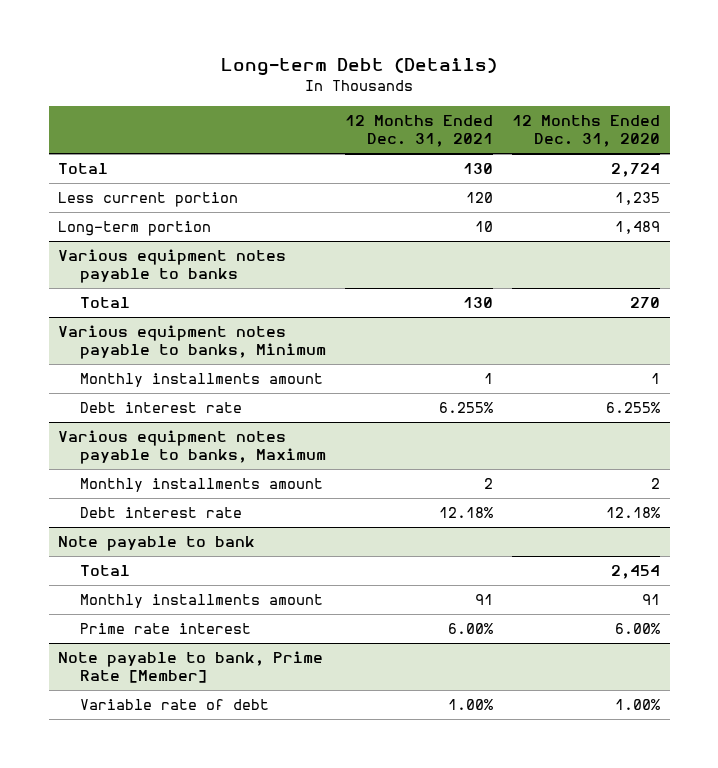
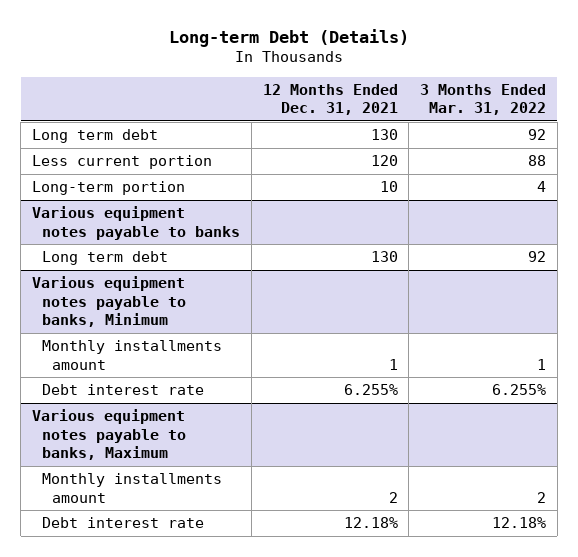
- | 12 Months Ended Dec. 31, 2021 | 12 Months Ended Dec. 31, 2020
+ | 12 Months Ended Dec. 31, 2021 | 3 Months Ended Mar. 31, 2022
- Total | 130 | 2,724
+ Long term debt | 130 | 92
@ Various equipment notes payable to banks
- Total | 130 | 270
+ Long term debt | 130 | 92
- Note payable to bank
- Total | | 2,454
- Monthly installments amount | 91 | 91
- Prime rate interest | 6.00% | 6.00%
- Note payable to bank, Prime Rate [Member]
- Variable rate of debt | 1.00% | 1.00%

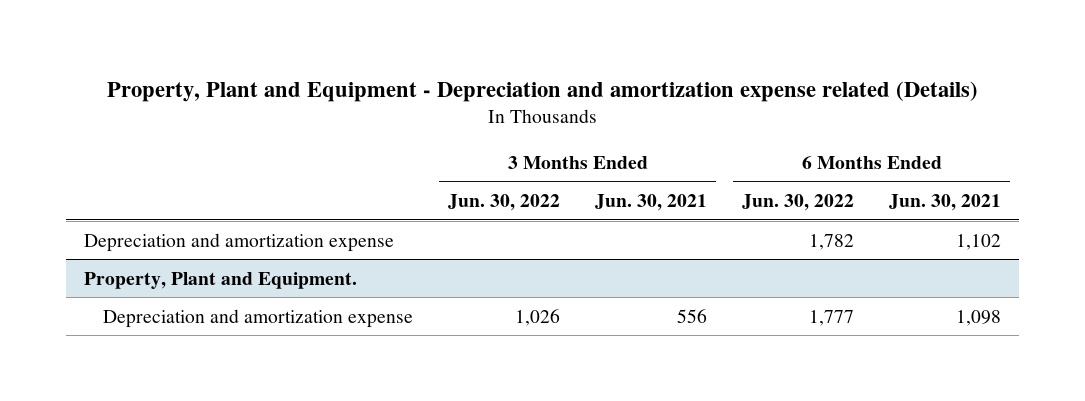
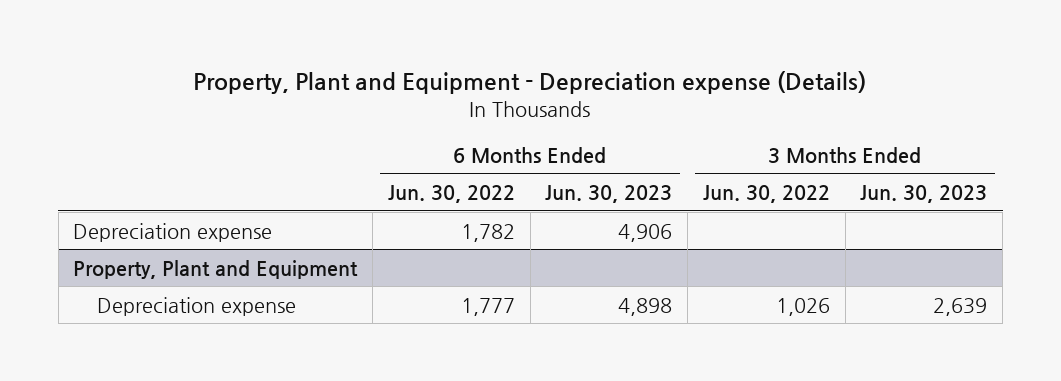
- Property, Plant and Equipment - Depreciation and amortization expense related (Details)
+ Property, Plant and Equipment - Depreciation expense (Details)
- | 3 Months Ended Jun. 30, 2022 | 3 Months Ended Jun. 30, 2021 | 6 Months Ended Jun. 30, 2022 | 6 Months Ended Jun. 30, 2021
+ | 6 Months Ended Jun. 30, 2022 | 6 Months Ended Jun. 30, 2023 | 3 Months Ended Jun. 30, 2022 | 3 Months Ended Jun. 30, 2023
- Depreciation and amortization expense | | | 1,782 | 1,102
- Property, Plant and Equipment.
- Depreciation and amortization expense | 1,026 | 556 | 1,777 | 1,098
+ Depreciation expense | 1,782 | 4,906 | |
+ Property, Plant and Equipment
+ Depreciation expense | 1,777 | 4,898 | 1,026 | 2,639

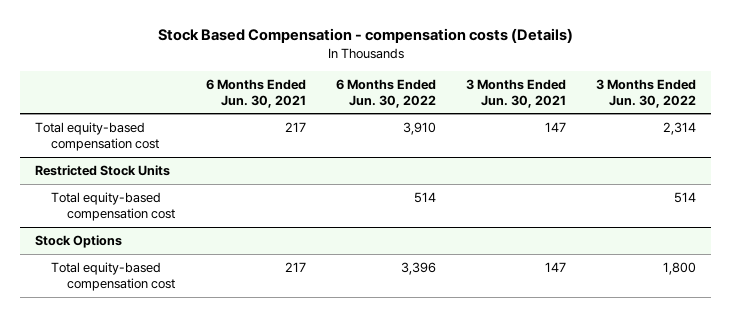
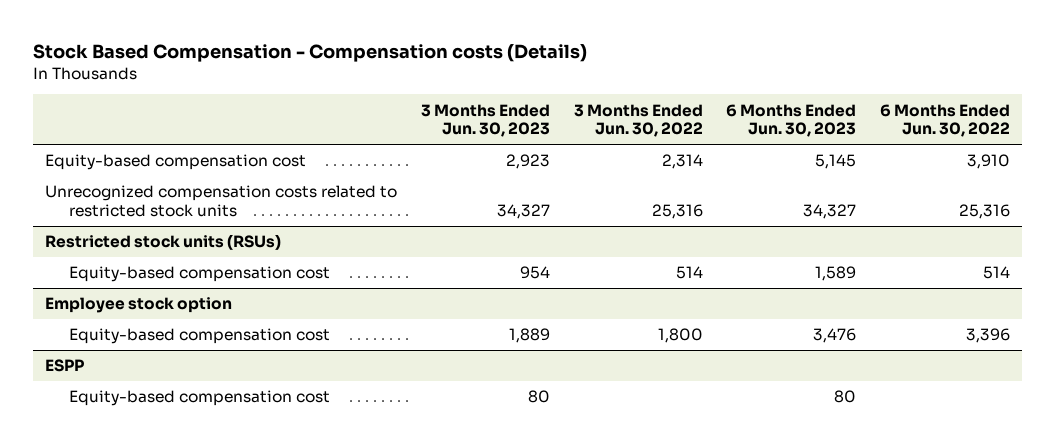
- Stock Based Compensation - compensation costs (Details)
+ Stock Based Compensation - Compensation costs (Details)
- | 6 Months Ended Jun. 30, 2021 | 6 Months Ended Jun. 30, 2022 | 3 Months Ended Jun. 30, 2021 | 3 Months Ended Jun. 30, 2022
+ | 3 Months Ended Jun. 30, 2023 | 3 Months Ended Jun. 30, 2022 | 6 Months Ended Jun. 30, 2023 | 6 Months Ended Jun. 30, 2022
- Total equity-based compensation cost | 217 | 3,910 | 147 | 2,314
- Restricted Stock Units
- Total equity-based compensation cost | | 514 | | 514
- Stock Options
- Total equity-based compensation cost | 217 | 3,396 | 147 | 1,800
+ Equity-based compensation cost | 2,923 | 2,314 | 5,145 | 3,910
+ Unrecognized compensation costs related to restricted stock units | 34,327 | 25,316 | 34,327 | 25,316
+ Restricted stock units (RSUs)
+ Equity-based compensation cost | 954 | 514 | 1,589 | 514
+ Employee stock option
+ Equity-based compensation cost | 1,889 | 1,800 | 3,476 | 3,396
+ ESPP
+ Equity-based compensation cost | 80 | | 80 |

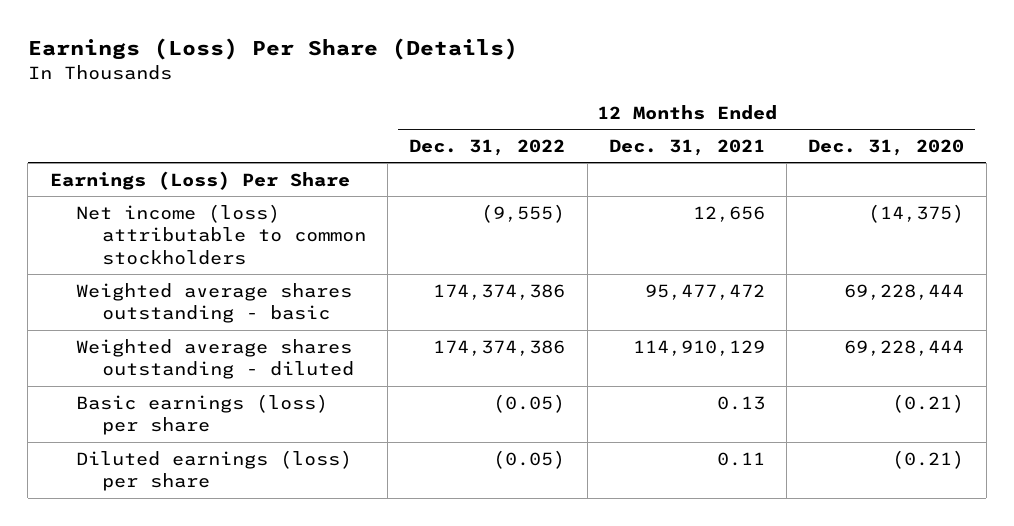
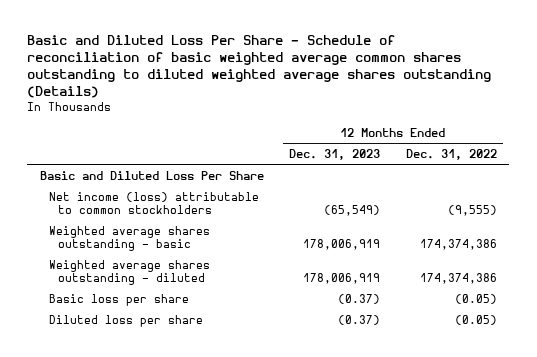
- Earnings (Loss) Per Share (Details)
+ Basic and Diluted Loss Per Share - Schedule of reconciliation of basic weighted average common shares outstanding to diluted weighted average shares outstanding (Details)
- | 12 Months Ended Dec. 31, 2022 | 12 Months Ended Dec. 31, 2021 | 12 Months Ended Dec. 31, 2020
+ | 12 Months Ended Dec. 31, 2023 | 12 Months Ended Dec. 31, 2022
- Earnings (Loss) Per Share
+ Basic and Diluted Loss Per Share
- Basic earnings (loss) per share | (0.05) | 0.13 | (0.21)
- Diluted earnings (loss) per share | (0.05) | 0.11 | (0.21)
+ Basic loss per share | (0.37) | (0.05)
+ Diluted loss per share | (0.37) | (0.05)

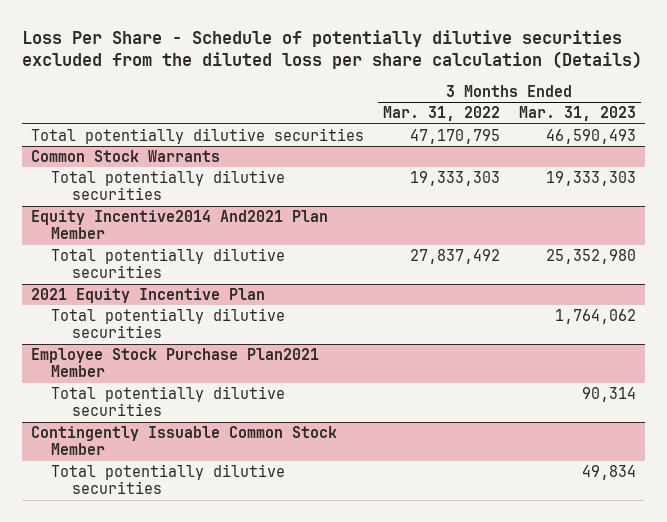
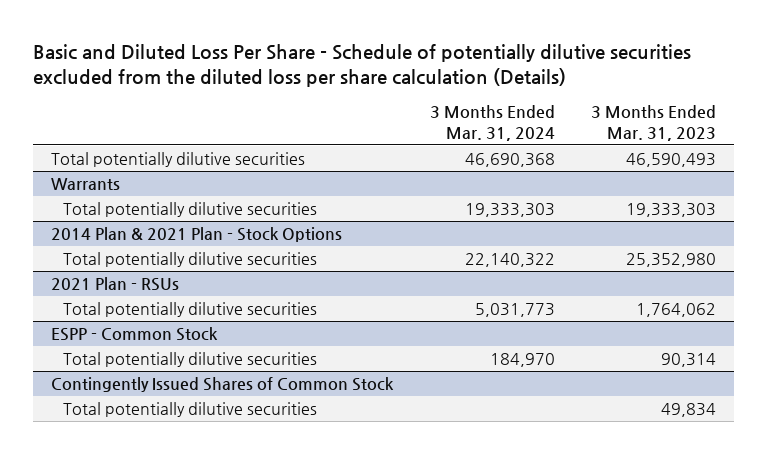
- Loss Per Share - Schedule of potentially dilutive securities excluded from the diluted loss per share calculation (Details)
+ Basic and Diluted Loss Per Share - Schedule of potentially dilutive securities excluded from the diluted loss per share calculation (Details)
- | 3 Months Ended Mar. 31, 2022 | 3 Months Ended Mar. 31, 2023
+ | 3 Months Ended Mar. 31, 2024 | 3 Months Ended Mar. 31, 2023
- Common Stock Warrants
+ Warrants
- Equity Incentive2014 And2021 Plan Member
+ 2014 Plan & 2021 Plan - Stock Options
- 2021 Equity Incentive Plan
+ 2021 Plan - RSUs
- Employee Stock Purchase Plan2021 Member
+ ESPP - Common Stock
- Contingently Issuable Common Stock Member
+ Contingently Issued Shares of Common Stock

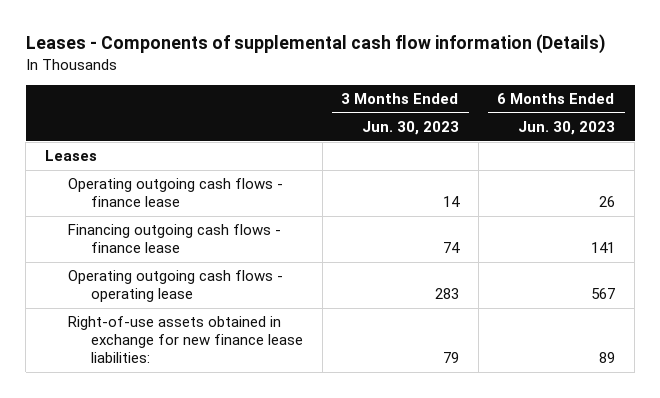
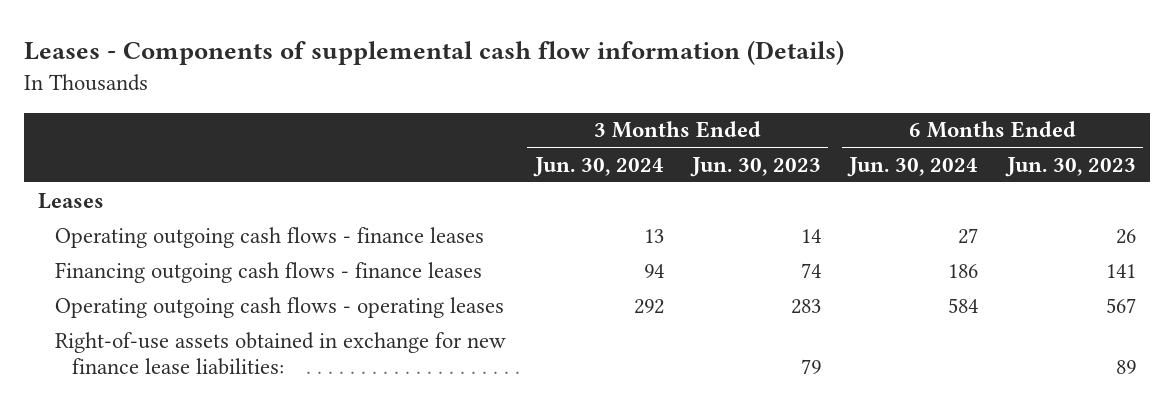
- | 3 Months Ended Jun. 30, 2023 | 6 Months Ended Jun. 30, 2023
+ | 3 Months Ended Jun. 30, 2024 | 3 Months Ended Jun. 30, 2023 | 6 Months Ended Jun. 30, 2024 | 6 Months Ended Jun. 30, 2023
- Operating outgoing cash flows - finance lease | 14 | 26
- Financing outgoing cash flows - finance lease | 74 | 141
- Operating outgoing cash flows - operating lease | 283 | 567
+ Operating outgoing cash flows - finance leases | 13 | 14 | 27 | 26
+ Financing outgoing cash flows - finance leases | 94 | 74 | 186 | 141
+ Operating outgoing cash flows - operating leases | 292 | 283 | 584 | 567

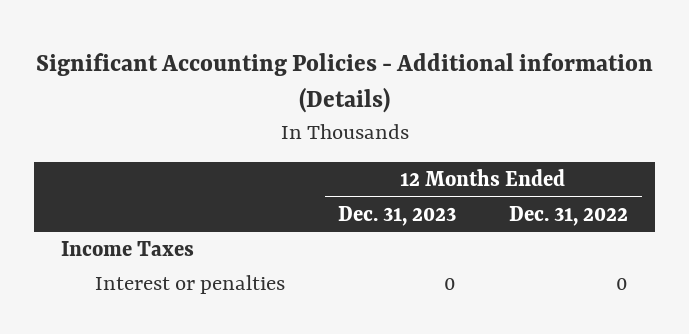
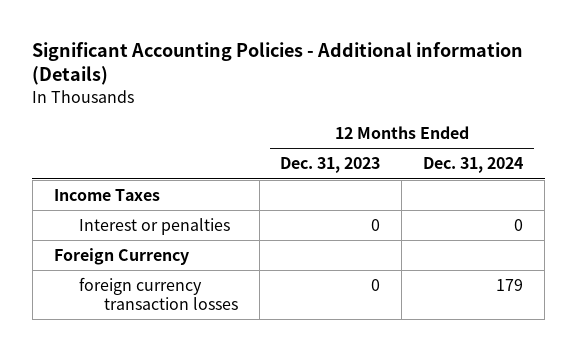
- | 12 Months Ended Dec. 31, 2023 | 12 Months Ended Dec. 31, 2022
+ | 12 Months Ended Dec. 31, 2023 | 12 Months Ended Dec. 31, 2024
+ Foreign Currency
+ foreign currency transaction losses | 0 | 179

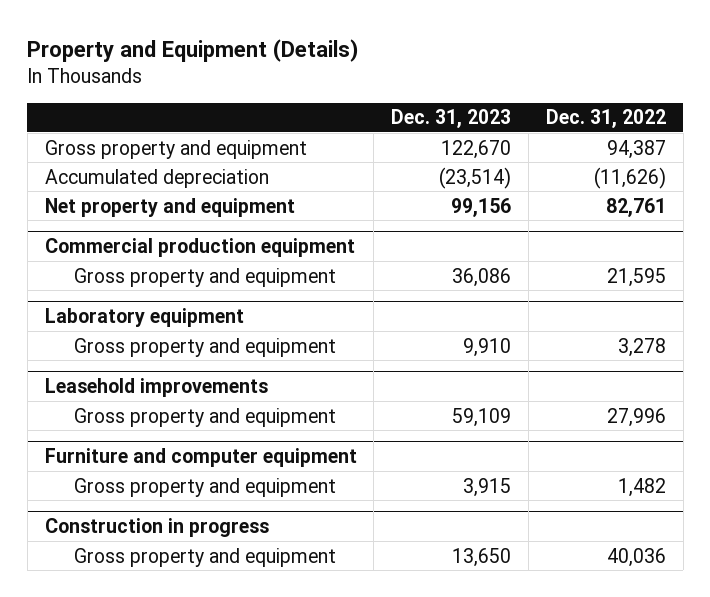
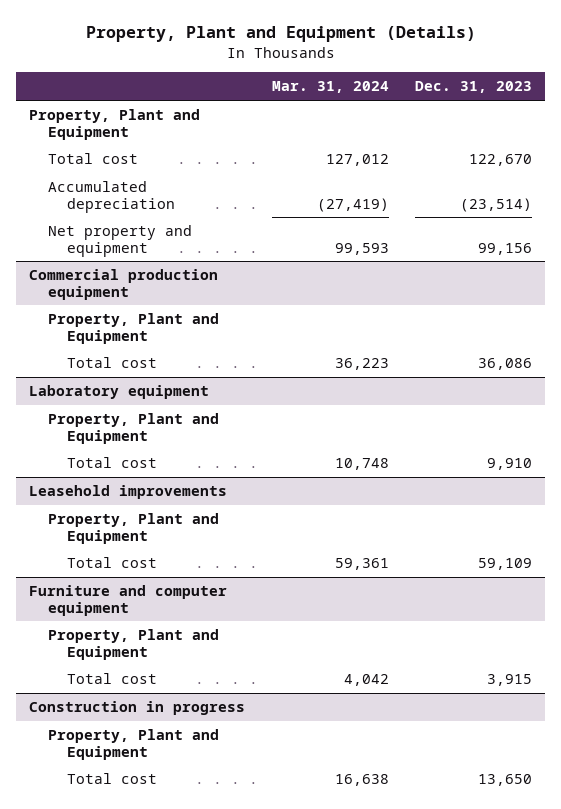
- Property and Equipment (Details)
+ Property, Plant and Equipment (Details)
- | Dec. 31, 2023 | Dec. 31, 2022
+ | Mar. 31, 2024 | Dec. 31, 2023
- Gross property and equipment | 122,670 | 94,387
+ Property, Plant and Equipment
+ Total cost | 127,012 | 122,670
@ Commercial production equipment
- Gross property and equipment | 36,086 | 21,595
+ Property, Plant and Equipment
+ Total cost | 36,223 | 36,086
@ Laboratory equipment
- Gross property and equipment | 9,910 | 3,278
+ Property, Plant and Equipment
+ Total cost | 10,748 | 9,910
@ Leasehold improvements
- Gross property and equipment | 59,109 | 27,996
+ Property, Plant and Equipment
+ Total cost | 59,361 | 59,109
@ Furniture and computer equipment
- Gross property and equipment | 3,915 | 1,482
+ Property, Plant and Equipment
+ Total cost | 4,042 | 3,915
@ Construction in progress
- Gross property and equipment | 13,650 | 40,036
+ Property, Plant and Equipment
+ Total cost | 16,638 | 13,650

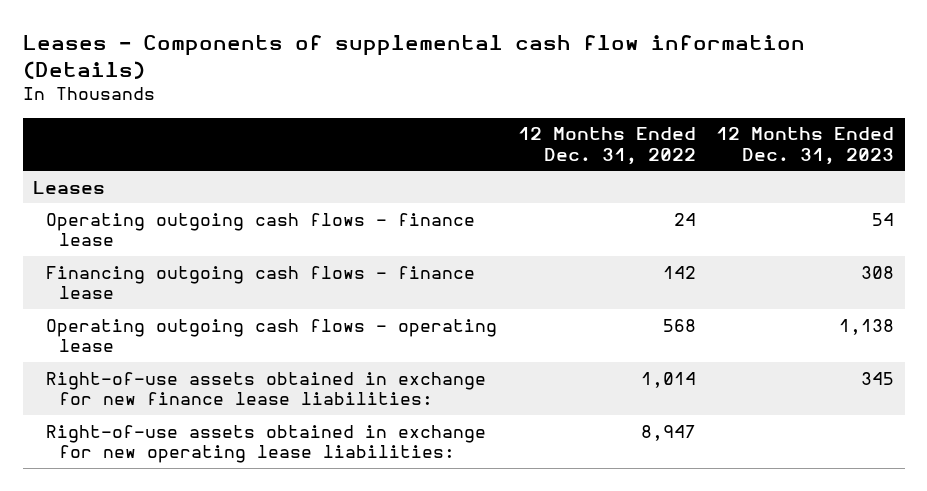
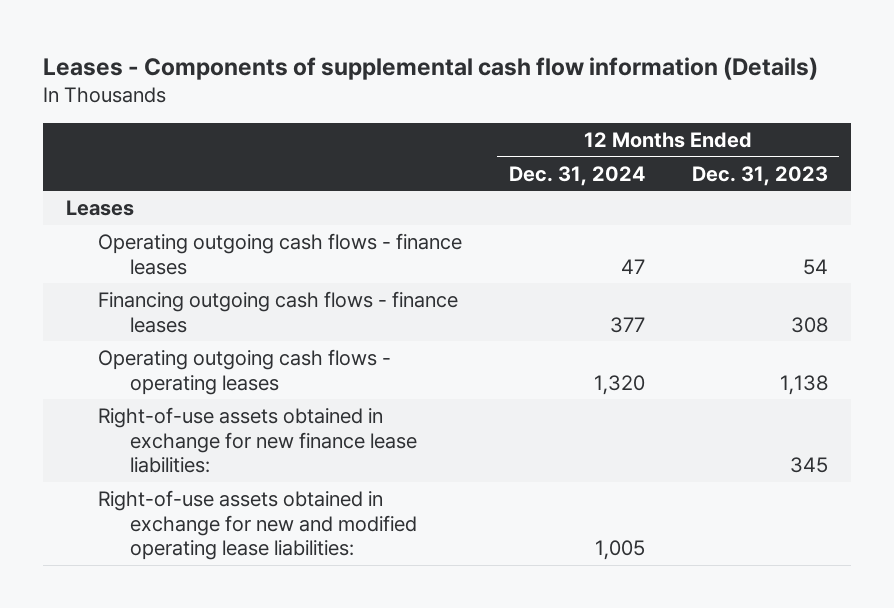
- | 12 Months Ended Dec. 31, 2022 | 12 Months Ended Dec. 31, 2023
+ | 12 Months Ended Dec. 31, 2024 | 12 Months Ended Dec. 31, 2023
- Operating outgoing cash flows - finance lease | 24 | 54
- Financing outgoing cash flows - finance lease | 142 | 308
- Operating outgoing cash flows - operating lease | 568 | 1,138
+ Operating outgoing cash flows - finance leases | 47 | 54
+ Financing outgoing cash flows - finance leases | 377 | 308
+ Operating outgoing cash flows - operating leases | 1,320 | 1,138
- Right-of-use assets obtained in exchange for new operating lease liabilities: | 8,947 |
+ Right-of-use assets obtained in exchange for new and modified operating lease liabilities: | 1,005 |

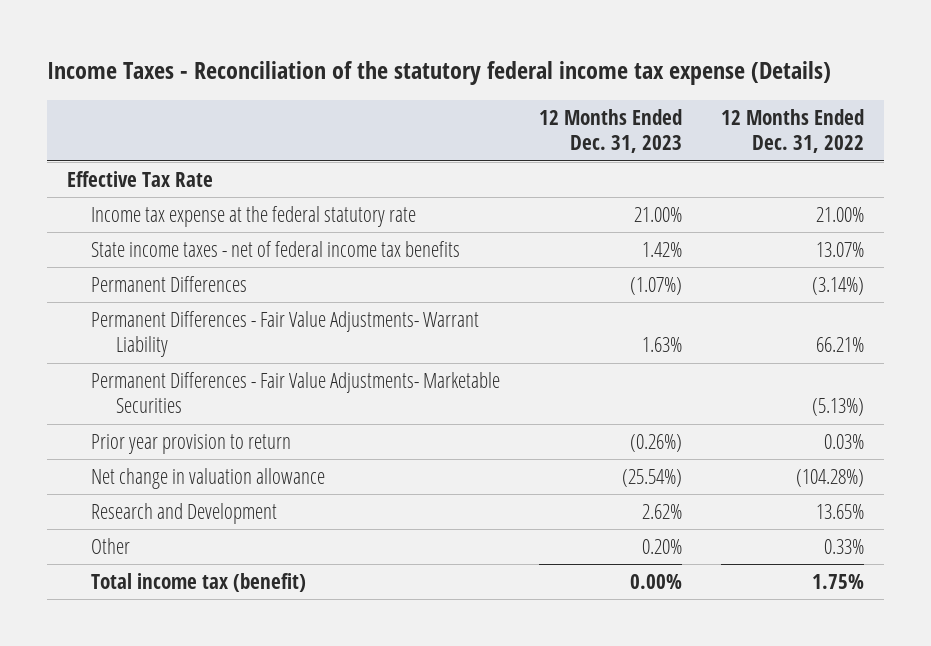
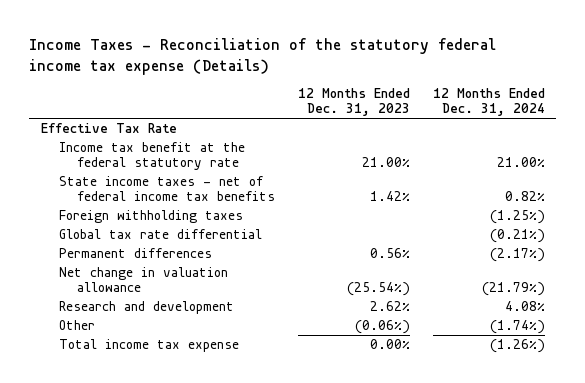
- | 12 Months Ended Dec. 31, 2023 | 12 Months Ended Dec. 31, 2022
+ | 12 Months Ended Dec. 31, 2023 | 12 Months Ended Dec. 31, 2024
- Income tax expense at the federal statutory rate | 21.00% | 21.00%
+ Income tax benefit at the federal statutory rate | 21.00% | 21.00%
- Permanent Differences | (1.07%) | (3.14%)
- Permanent Differences - Fair Value Adjustments- Warrant Liability | 1.63% | 66.21%
- Permanent Differences - Fair Value Adjustments- Marketable Securities | | (5.13%)
- Prior year provision to return | (0.26%) | 0.03%
+ Foreign withholding taxes | | (1.25%)
+ Global tax rate differential | | (0.21%)
+ Permanent differences | 0.56% | (2.17%)
- Research and Development | 2.62% | 13.65%
- Other | 0.20% | 0.33%
- Total income tax (benefit) | 0.00% | 1.75%
+ Research and development | 2.62% | 4.08%
+ Other | (0.06%) | (1.74%)
+ Total income tax expense | 0.00% | (1.26%)

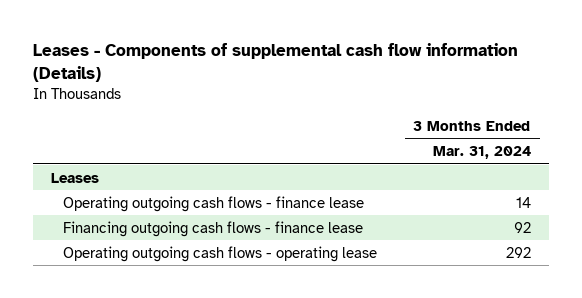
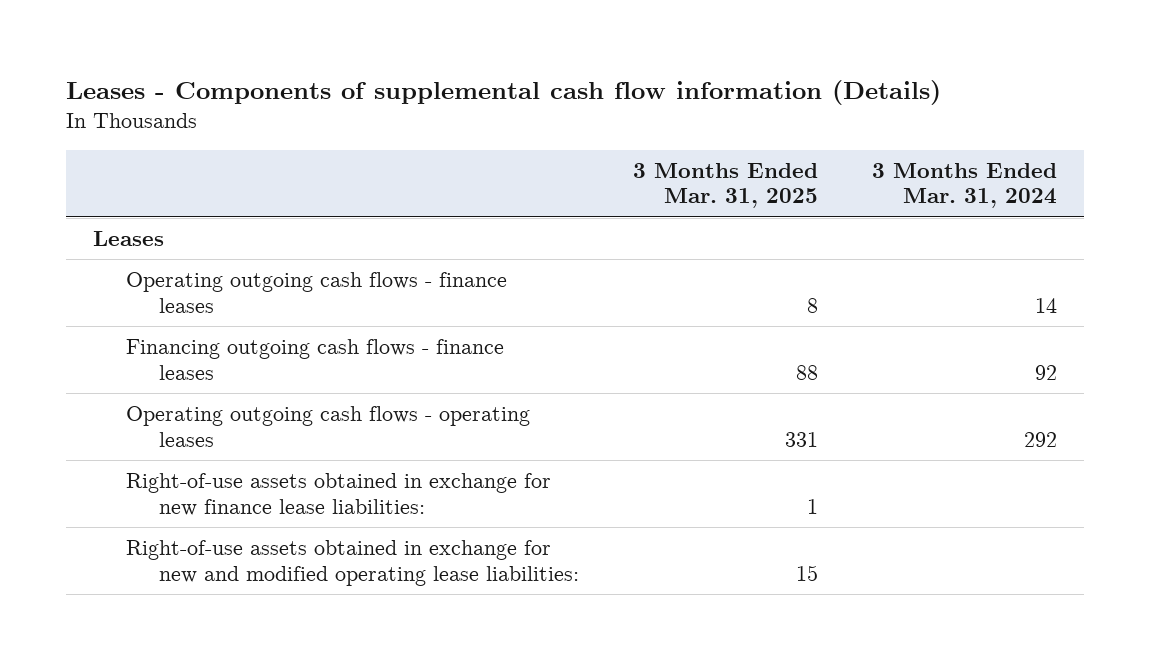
- | 3 Months Ended Mar. 31, 2024
+ | 3 Months Ended Mar. 31, 2025 | 3 Months Ended Mar. 31, 2024
- Operating outgoing cash flows - finance lease | 14
- Financing outgoing cash flows - finance lease | 92
- Operating outgoing cash flows - operating lease | 292
+ Operating outgoing cash flows - finance leases | 8 | 14
+ Financing outgoing cash flows - finance leases | 88 | 92
+ Operating outgoing cash flows - operating leases | 331 | 292
+ Right-of-use assets obtained in exchange for new finance lease liabilities: | 1 |
+ Right-of-use assets obtained in exchange for new and modified operating lease liabilities: | 15 |

